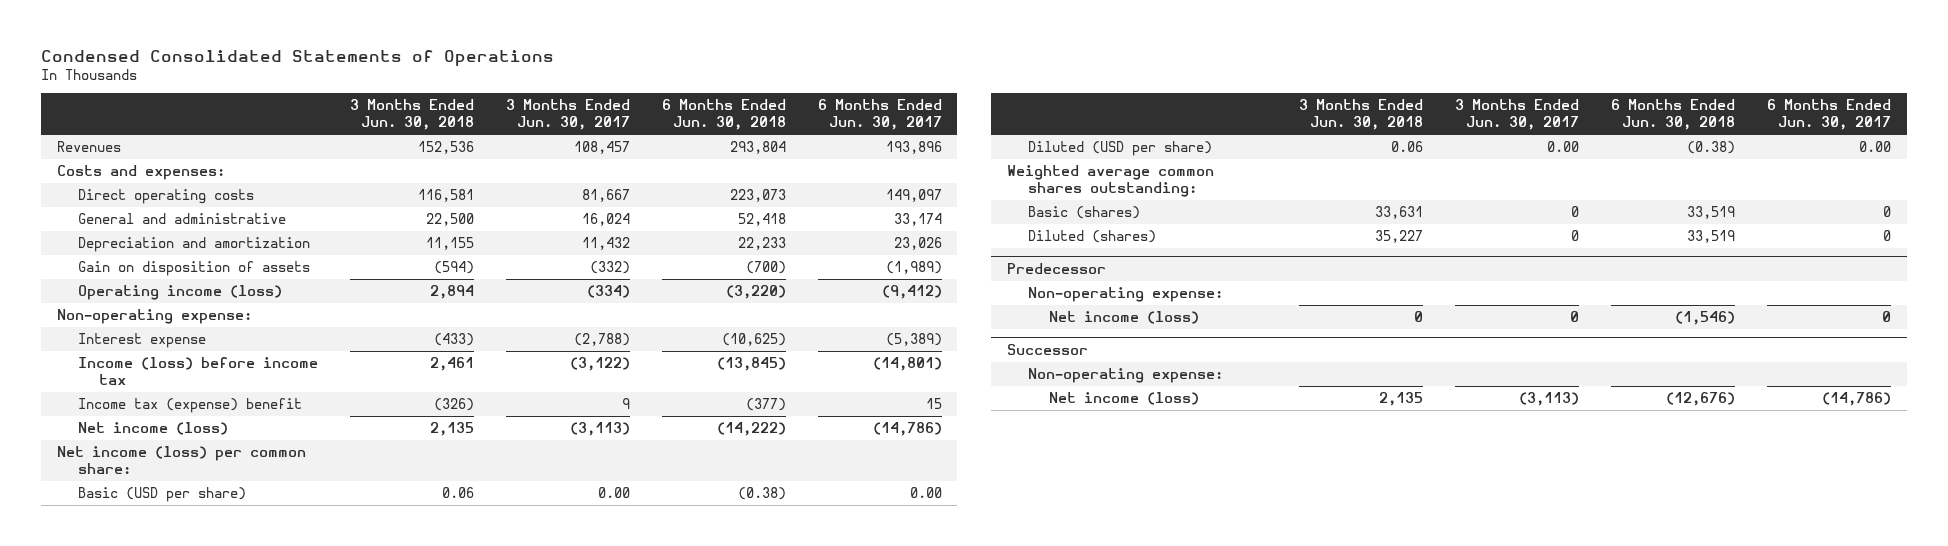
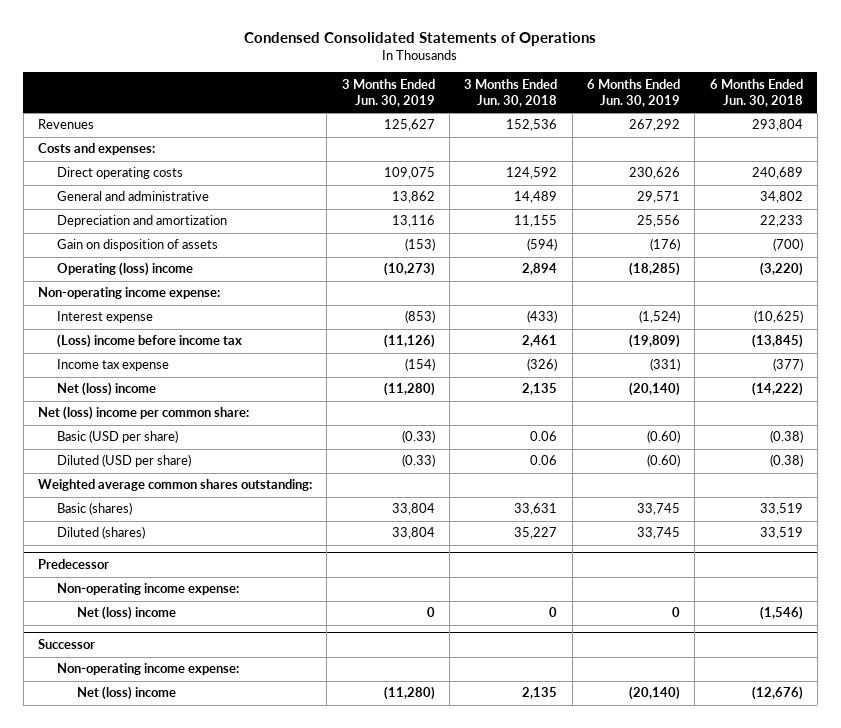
- | 3 Months Ended Jun. 30, 2018 | 3 Months Ended Jun. 30, 2017 | 6 Months Ended Jun. 30, 2018 | 6 Months Ended Jun. 30, 2017
+ | 3 Months Ended Jun. 30, 2019 | 3 Months Ended Jun. 30, 2018 | 6 Months Ended Jun. 30, 2019 | 6 Months Ended Jun. 30, 2018
- Direct operating costs | 116,581 | 81,667 | 223,073 | 149,097
- General and administrative | 22,500 | 16,024 | 52,418 | 33,174
+ Direct operating costs | 109,075 | 124,592 | 230,626 | 240,689
+ General and administrative | 13,862 | 14,489 | 29,571 | 34,802
- Operating income (loss) | 2,894 | (334) | (3,220) | (9,412)
- Non-operating expense:
+ Operating (loss) income | (10,273) | 2,894 | (18,285) | (3,220)
+ Non-operating income expense:
- Income (loss) before income tax | 2,461 | (3,122) | (13,845) | (14,801)
- Income tax (expense) benefit | (326) | 9 | (377) | 15
- Net income (loss) | 2,135 | (3,113) | (14,222) | (14,786)
- Net income (loss) per common share:
+ (Loss) income before income tax | (11,126) | 2,461 | (19,809) | (13,845)
+ Income tax expense | (154) | (326) | (331) | (377)
+ Net (loss) income | (11,280) | 2,135 | (20,140) | (14,222)
+ Net (loss) income per common share:
@ Predecessor
- Non-operating expense:
- Net income (loss) | 0 | 0 | (1,546) | 0
+ Non-operating income expense:
+ Net (loss) income | 0 | 0 | 0 | (1,546)
@ Successor
- Non-operating expense:
- Net income (loss) | 2,135 | (3,113) | (12,676) | (14,786)
+ Non-operating income expense:
+ Net (loss) income | (11,280) | 2,135 | (20,140) | (12,676)

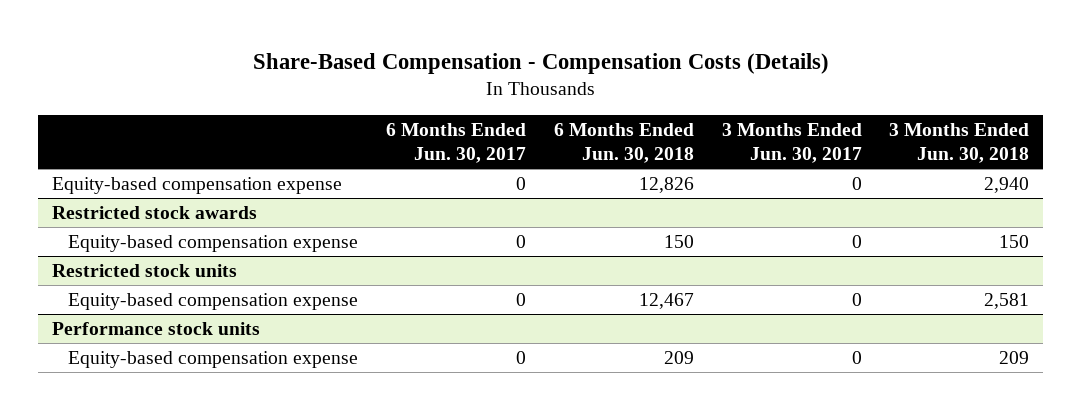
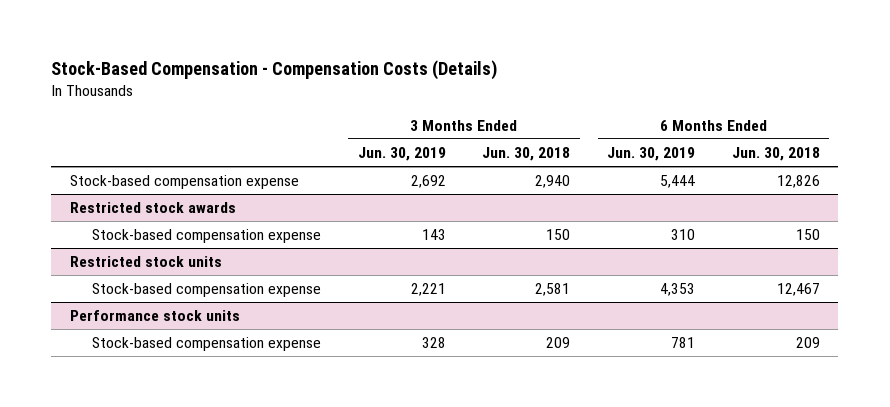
- Share-Based Compensation - Compensation Costs (Details)
+ Stock-Based Compensation - Compensation Costs (Details)
- | 6 Months Ended Jun. 30, 2017 | 6 Months Ended Jun. 30, 2018 | 3 Months Ended Jun. 30, 2017 | 3 Months Ended Jun. 30, 2018
+ | 3 Months Ended Jun. 30, 2019 | 3 Months Ended Jun. 30, 2018 | 6 Months Ended Jun. 30, 2019 | 6 Months Ended Jun. 30, 2018
- Equity-based compensation expense | 0 | 12,826 | 0 | 2,940
+ Stock-based compensation expense | 2,692 | 2,940 | 5,444 | 12,826
@ Restricted stock awards
- Equity-based compensation expense | 0 | 150 | 0 | 150
+ Stock-based compensation expense | 143 | 150 | 310 | 150
@ Restricted stock units
- Equity-based compensation expense | 0 | 12,467 | 0 | 2,581
+ Stock-based compensation expense | 2,221 | 2,581 | 4,353 | 12,467
@ Performance stock units
- Equity-based compensation expense | 0 | 209 | 0 | 209
+ Stock-based compensation expense | 328 | 209 | 781 | 209

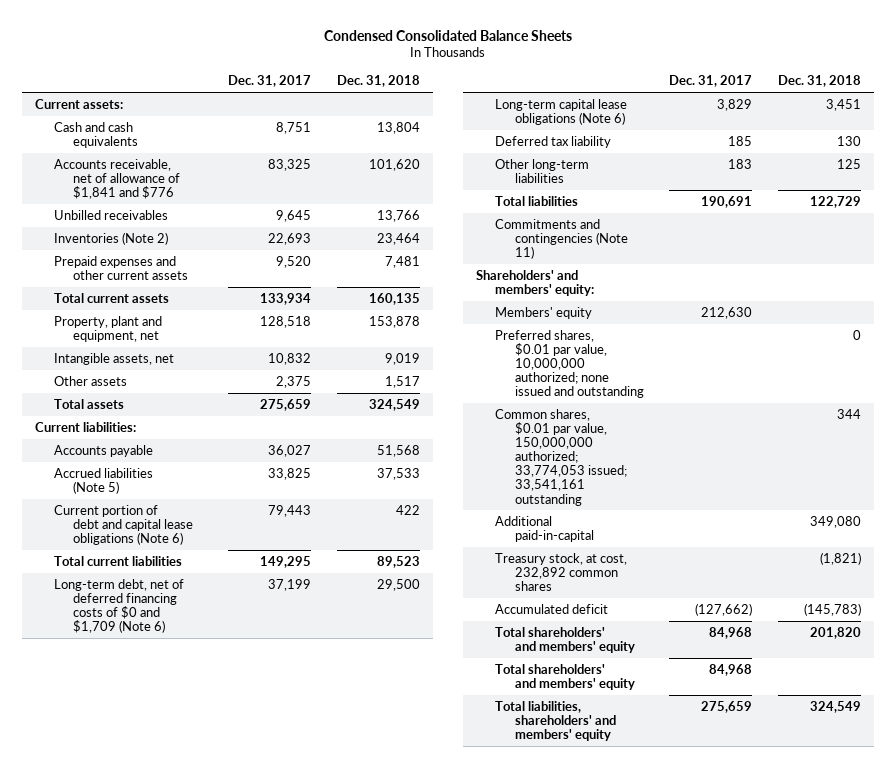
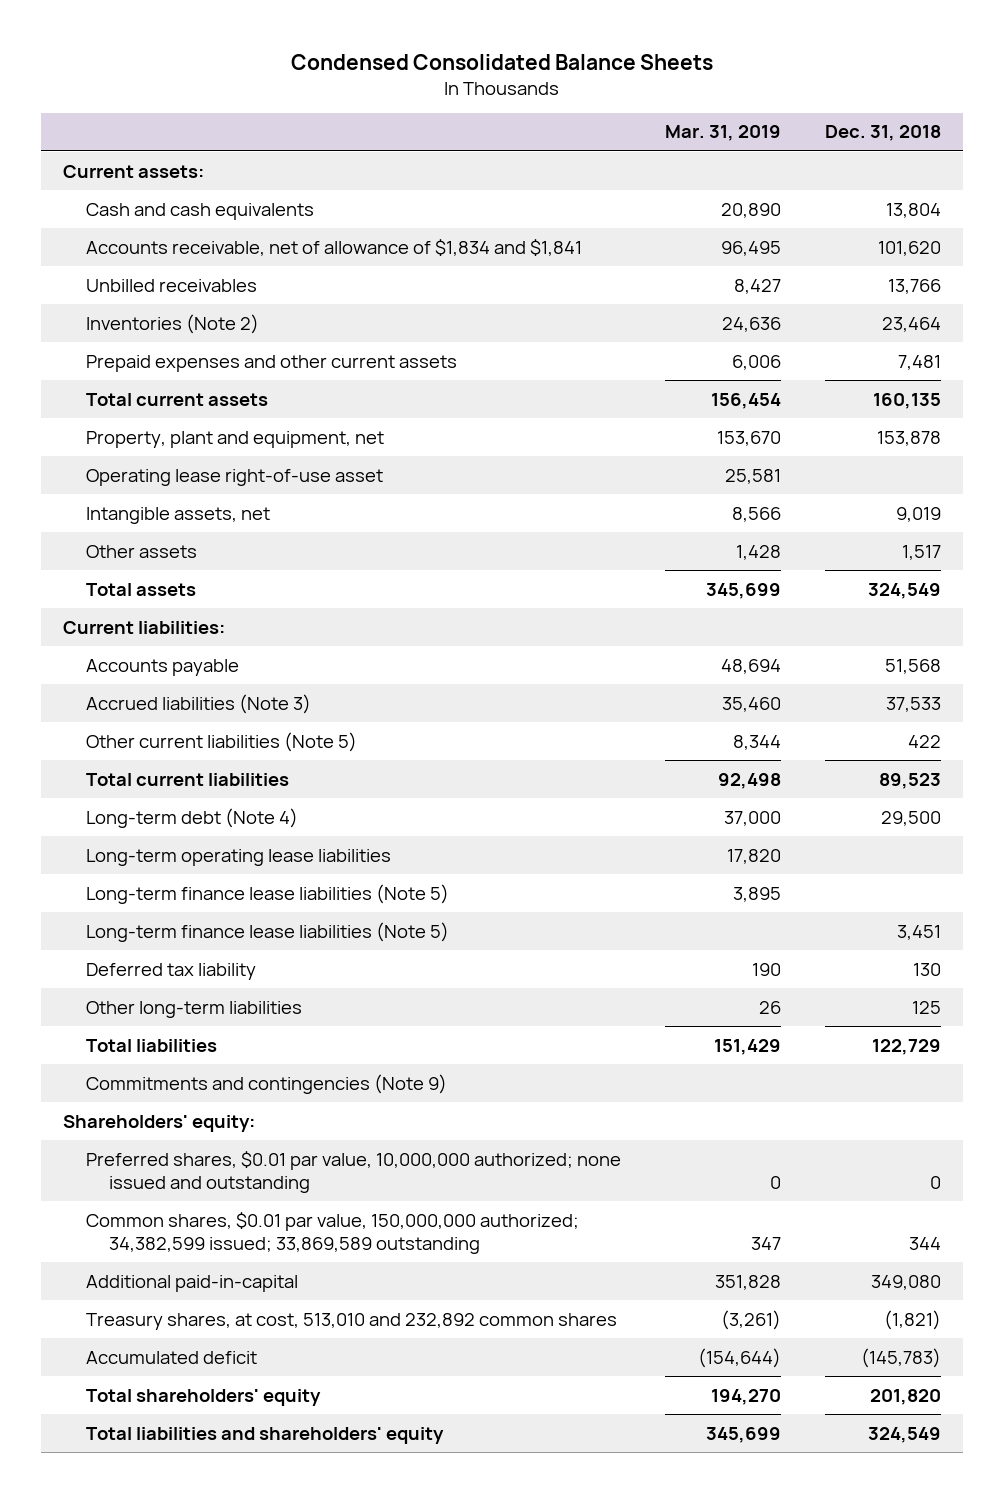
- | Dec. 31, 2017 | Dec. 31, 2018
+ | Mar. 31, 2019 | Dec. 31, 2018
- Accounts receivable, net of allowance of $1,841 and $776 | 83,325 | 101,620
+ Accounts receivable, net of allowance of $1,834 and $1,841 | 96,495 | 101,620
+ Operating lease right-of-use asset | 25,581 |
- Accrued liabilities (Note 5) | 33,825 | 37,533
- Current portion of debt and capital lease obligations (Note 6) | 79,443 | 422
+ Accrued liabilities (Note 3) | 35,460 | 37,533
+ Other current liabilities (Note 5) | 8,344 | 422
- Long-term debt, net of deferred financing costs of $0 and $1,709 (Note 6) | 37,199 | 29,500
- Long-term capital lease obligations (Note 6) | 3,829 | 3,451
+ Long-term debt (Note 4) | 37,000 | 29,500
+ Long-term operating lease liabilities | 17,820 |
+ Long-term finance lease liabilities (Note 5) | 3,895 |
+ Long-term finance lease liabilities (Note 5) | | 3,451
- Commitments and contingencies (Note 11)
- Shareholders' and members' equity:
- Members' equity | 212,630 |
+ Commitments and contingencies (Note 9)
+ Shareholders' equity:
- Common shares, $0.01 par value, 150,000,000 authorized; 33,774,053 issued; 33,541,161 outstanding | | 344
+ Common shares, $0.01 par value, 150,000,000 authorized; 34,382,599 issued; 33,869,589 outstanding | 347 | 344
- Treasury stock, at cost, 232,892 common shares | | (1,821)
+ Treasury shares, at cost, 513,010 and 232,892 common shares | (3,261) | (1,821)
- Total shareholders' and members' equity | 84,968 | 201,820
- Total shareholders' and members' equity | 84,968 |
- Total liabilities, shareholders' and members' equity | 275,659 | 324,549
+ Total shareholders' equity | 194,270 | 201,820
+ Total liabilities and shareholders' equity | 345,699 | 324,549

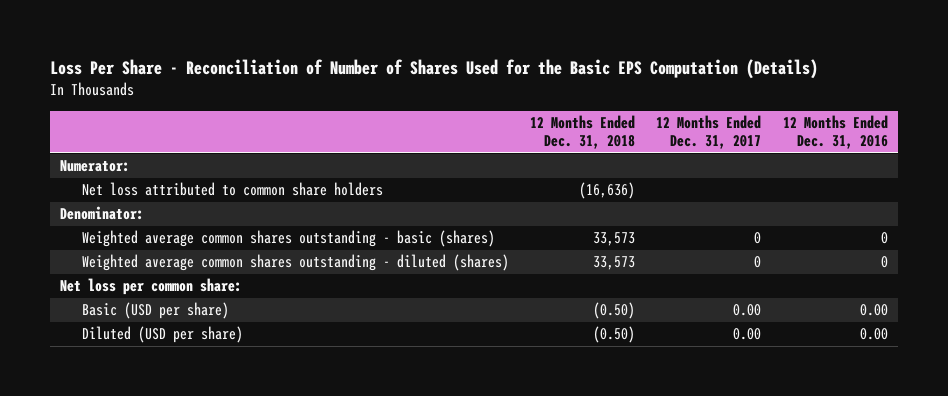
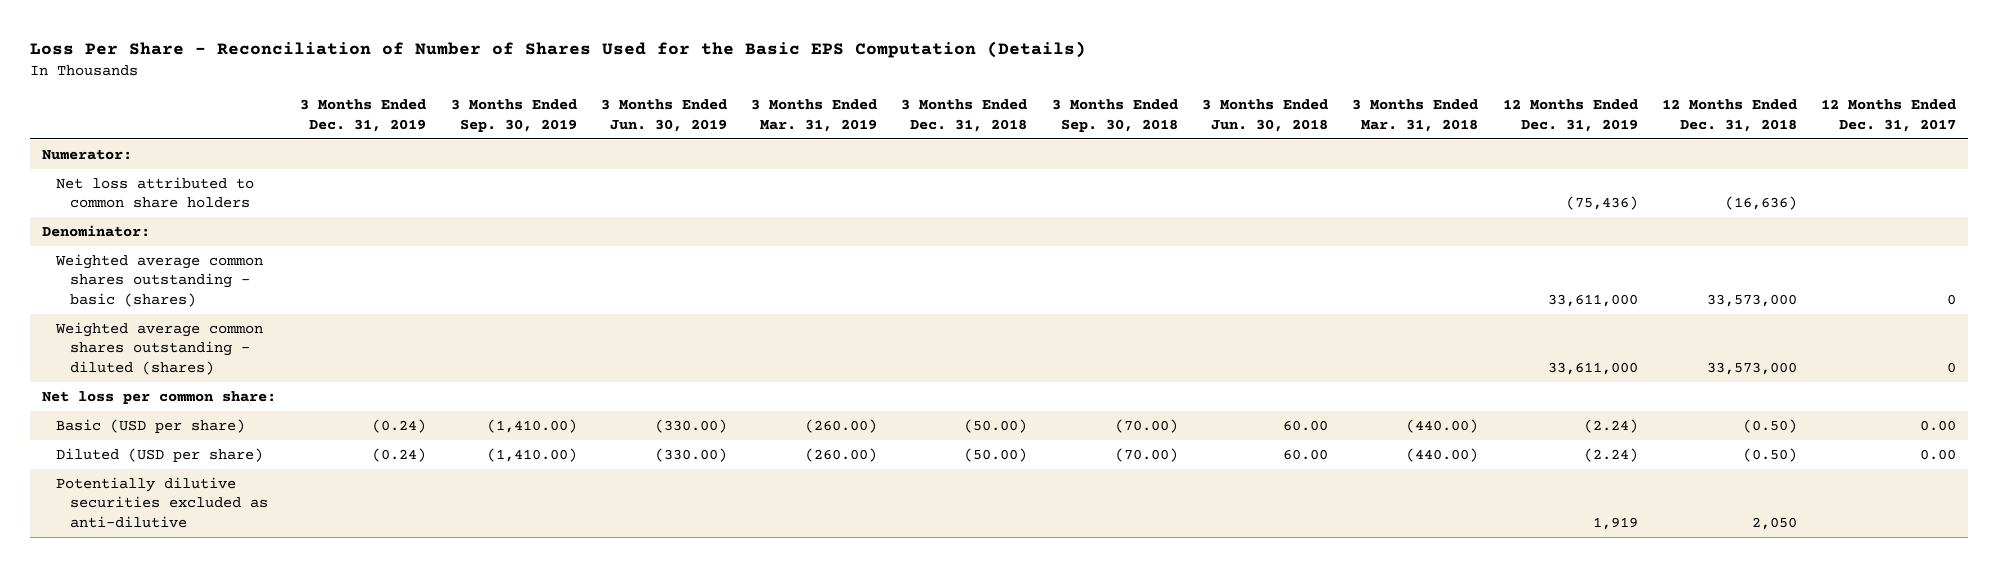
- | 12 Months Ended Dec. 31, 2018 | 12 Months Ended Dec. 31, 2017 | 12 Months Ended Dec. 31, 2016
+ | 3 Months Ended Dec. 31, 2019 | 3 Months Ended Sep. 30, 2019 | 3 Months Ended Jun. 30, 2019 | 3 Months Ended Mar. 31, 2019 | 3 Months Ended Dec. 31, 2018 | 3 Months Ended Sep. 30, 2018 | 3 Months Ended Jun. 30, 2018 | 3 Months Ended Mar. 31, 2018 | 12 Months Ended Dec. 31, 2019 | 12 Months Ended Dec. 31, 2018 | 12 Months Ended Dec. 31, 2017
- Weighted average common shares outstanding - basic (shares) | 33,573 | 0 | 0
- Weighted average common shares outstanding - diluted (shares) | 33,573 | 0 | 0
+ Weighted average common shares outstanding - basic (shares) | | | | | | | | | 33,611,000 | 33,573,000 | 0
+ Weighted average common shares outstanding - diluted (shares) | | | | | | | | | 33,611,000 | 33,573,000 | 0
+ Potentially dilutive securities excluded as anti-dilutive | | | | | | | | | 1,919 | 2,050 |

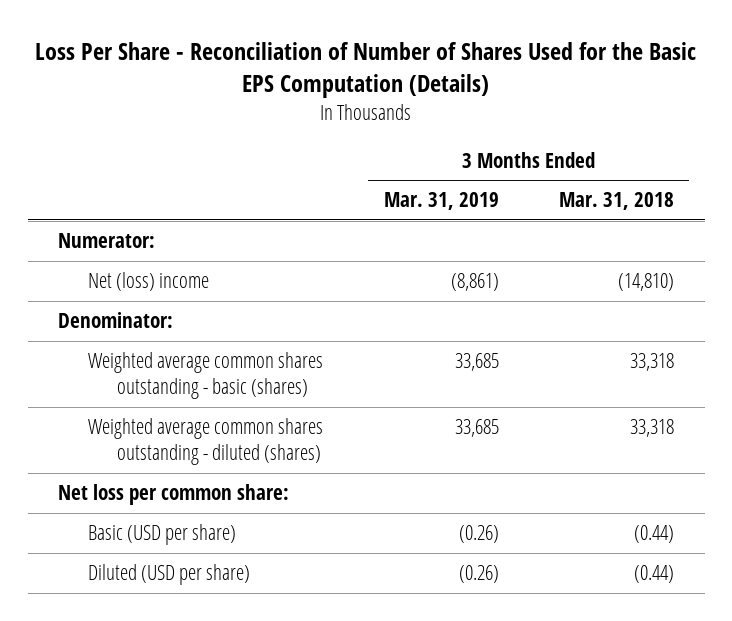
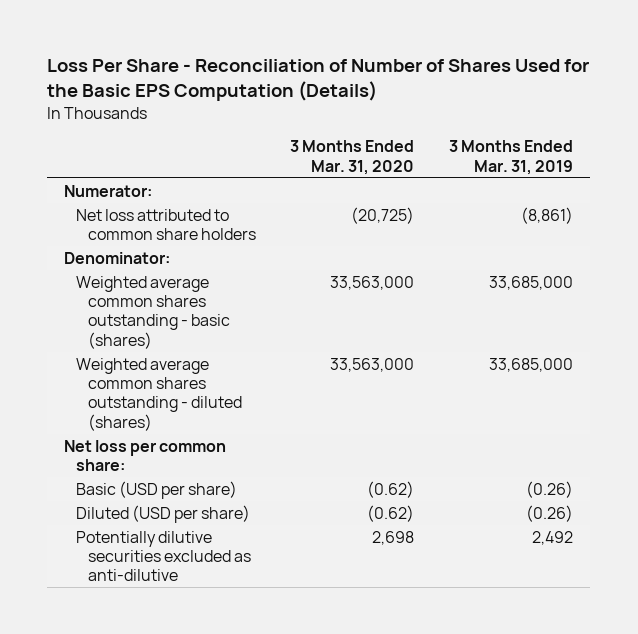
- | 3 Months Ended Mar. 31, 2019 | 3 Months Ended Mar. 31, 2018
+ | 3 Months Ended Mar. 31, 2020 | 3 Months Ended Mar. 31, 2019
- Net (loss) income | (8,861) | (14,810)
+ Net loss attributed to common share holders | (20,725) | (8,861)
- Weighted average common shares outstanding - basic (shares) | 33,685 | 33,318
- Weighted average common shares outstanding - diluted (shares) | 33,685 | 33,318
+ Weighted average common shares outstanding - basic (shares) | 33,563,000 | 33,685,000
+ Weighted average common shares outstanding - diluted (shares) | 33,563,000 | 33,685,000
+ Potentially dilutive securities excluded as anti-dilutive | 2,698 | 2,492

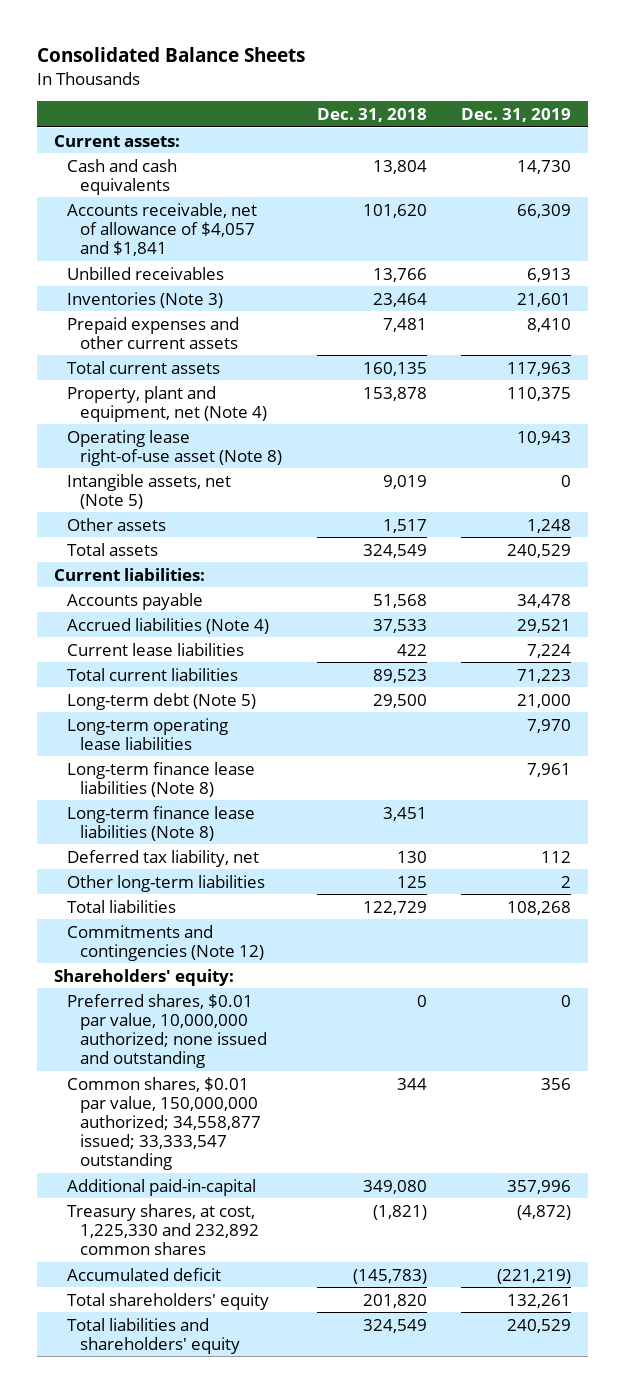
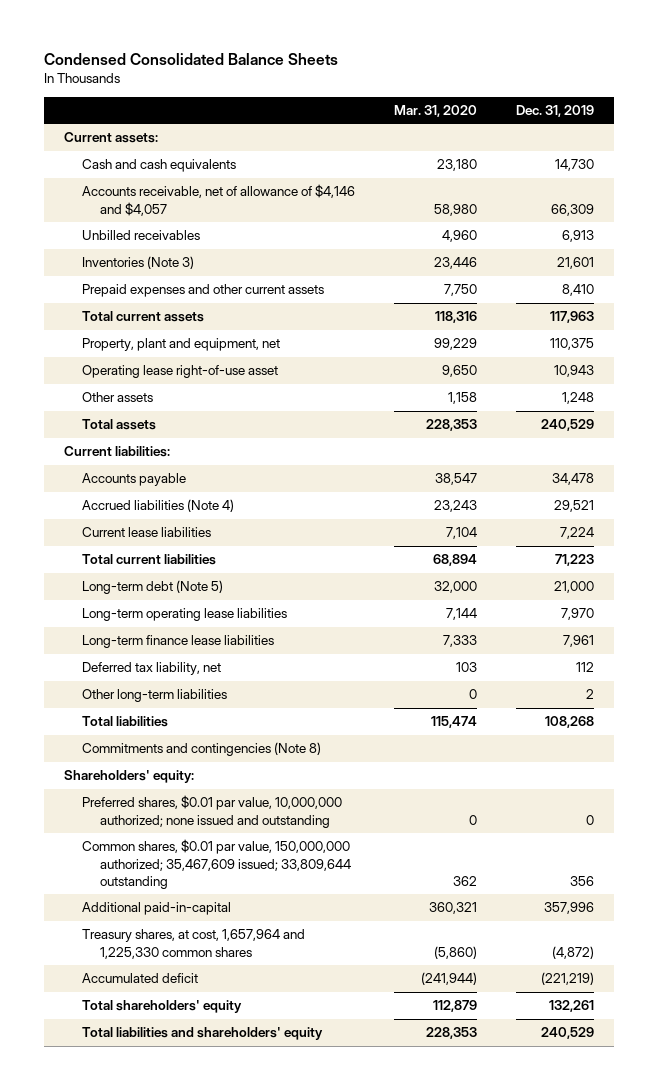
- Consolidated Balance Sheets
+ Condensed Consolidated Balance Sheets
- | Dec. 31, 2018 | Dec. 31, 2019
+ | Mar. 31, 2020 | Dec. 31, 2019
- Accounts receivable, net of allowance of $4,057 and $1,841 | 101,620 | 66,309
+ Accounts receivable, net of allowance of $4,146 and $4,057 | 58,980 | 66,309
- Property, plant and equipment, net (Note 4) | 153,878 | 110,375
- Operating lease right-of-use asset (Note 8) | | 10,943
- Intangible assets, net (Note 5) | 9,019 | 0
+ Property, plant and equipment, net | 99,229 | 110,375
+ Operating lease right-of-use asset | 9,650 | 10,943
- Long-term finance lease liabilities (Note 8) | | 7,961
- Long-term finance lease liabilities (Note 8) | 3,451 |
+ Long-term finance lease liabilities | 7,333 | 7,961
- Commitments and contingencies (Note 12)
+ Commitments and contingencies (Note 8)
- Common shares, $0.01 par value, 150,000,000 authorized; 34,558,877 issued; 33,333,547 outstanding | 344 | 356
+ Common shares, $0.01 par value, 150,000,000 authorized; 35,467,609 issued; 33,809,644 outstanding | 362 | 356
- Treasury shares, at cost, 1,225,330 and 232,892 common shares | (1,821) | (4,872)
+ Treasury shares, at cost, 1,657,964 and 1,225,330 common shares | (5,860) | (4,872)

